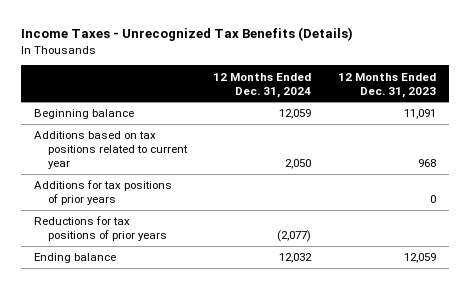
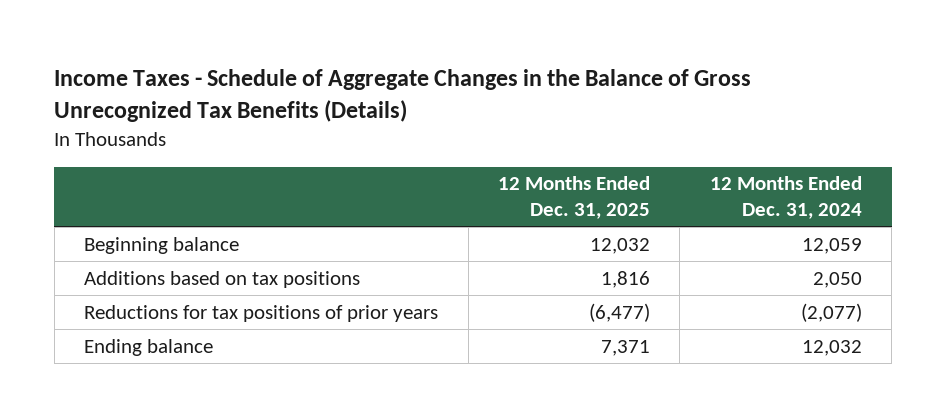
- Income Taxes - Unrecognized Tax Benefits (Details)
+ Income Taxes - Schedule of Aggregate Changes in the Balance of Gross Unrecognized Tax Benefits (Details)
- | 12 Months Ended Dec. 31, 2024 | 12 Months Ended Dec. 31, 2023
+ | 12 Months Ended Dec. 31, 2025 | 12 Months Ended Dec. 31, 2024
- Additions based on tax positions related to current year | 2,050 | 968
- Additions for tax positions of prior years | | 0
+ Additions based on tax positions | 1,816 | 2,050

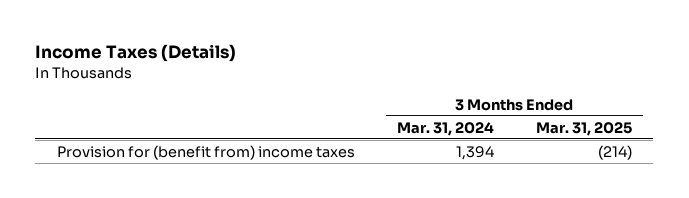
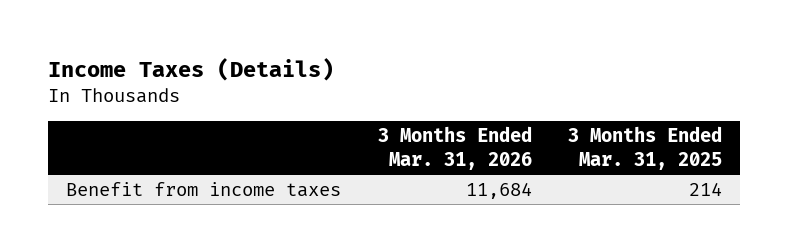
- | 3 Months Ended Mar. 31, 2024 | 3 Months Ended Mar. 31, 2025
+ | 3 Months Ended Mar. 31, 2026 | 3 Months Ended Mar. 31, 2025
- Provision for (benefit from) income taxes | 1,394 | (214)
+ Benefit from income taxes | 11,684 | 214

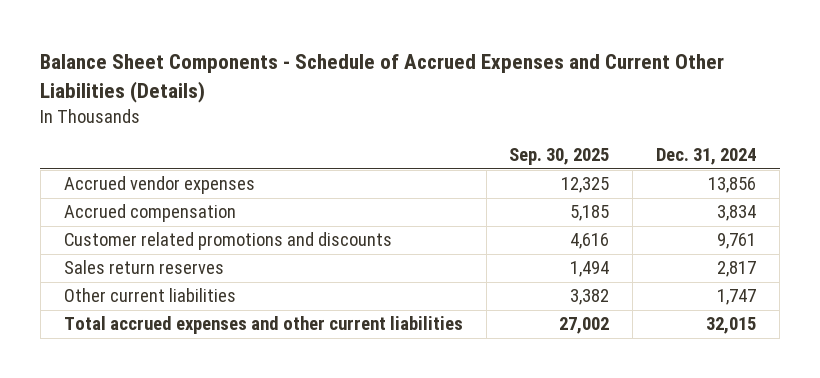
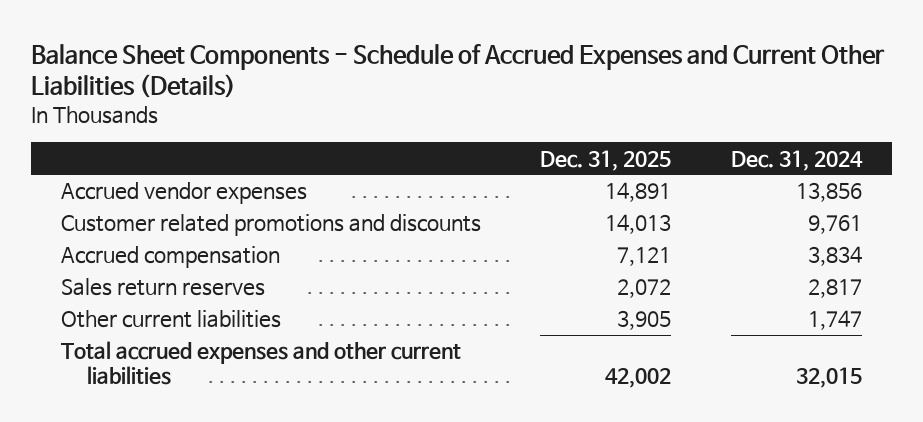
- | Sep. 30, 2025 | Dec. 31, 2024
+ | Dec. 31, 2025 | Dec. 31, 2024
moved down: Accrued compensation | 7,121 | 3,834

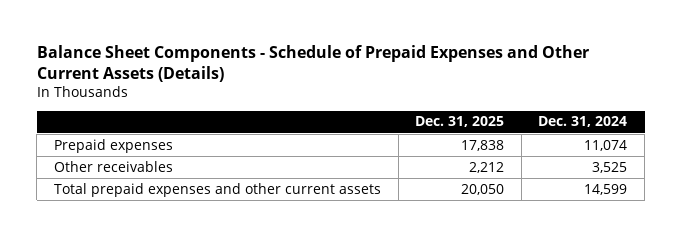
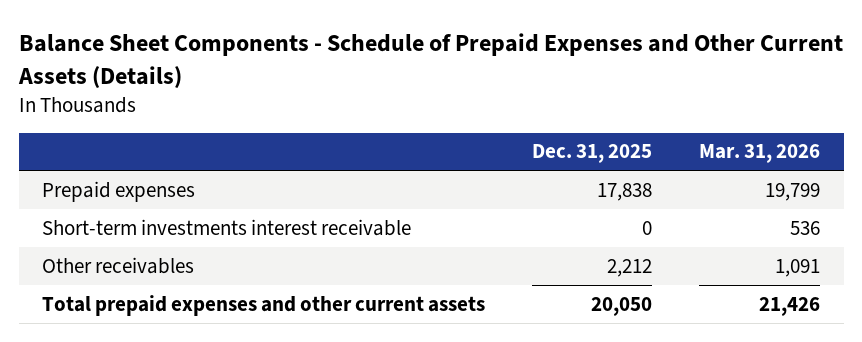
- | Dec. 31, 2025 | Dec. 31, 2024
+ | Dec. 31, 2025 | Mar. 31, 2026
+ Short-term investments interest receivable | 0 | 536

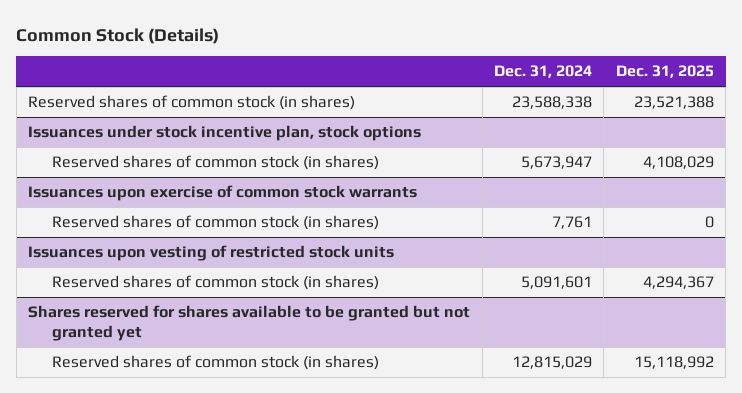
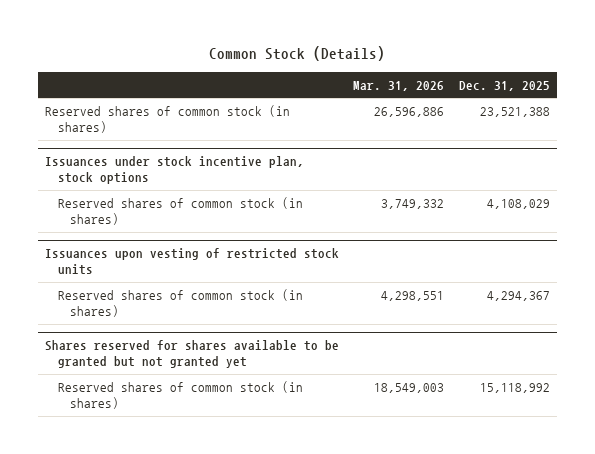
- | Dec. 31, 2024 | Dec. 31, 2025
+ | Mar. 31, 2026 | Dec. 31, 2025
- Issuances upon exercise of common stock warrants
- Reserved shares of common stock (in shares) | 7,761 | 0

